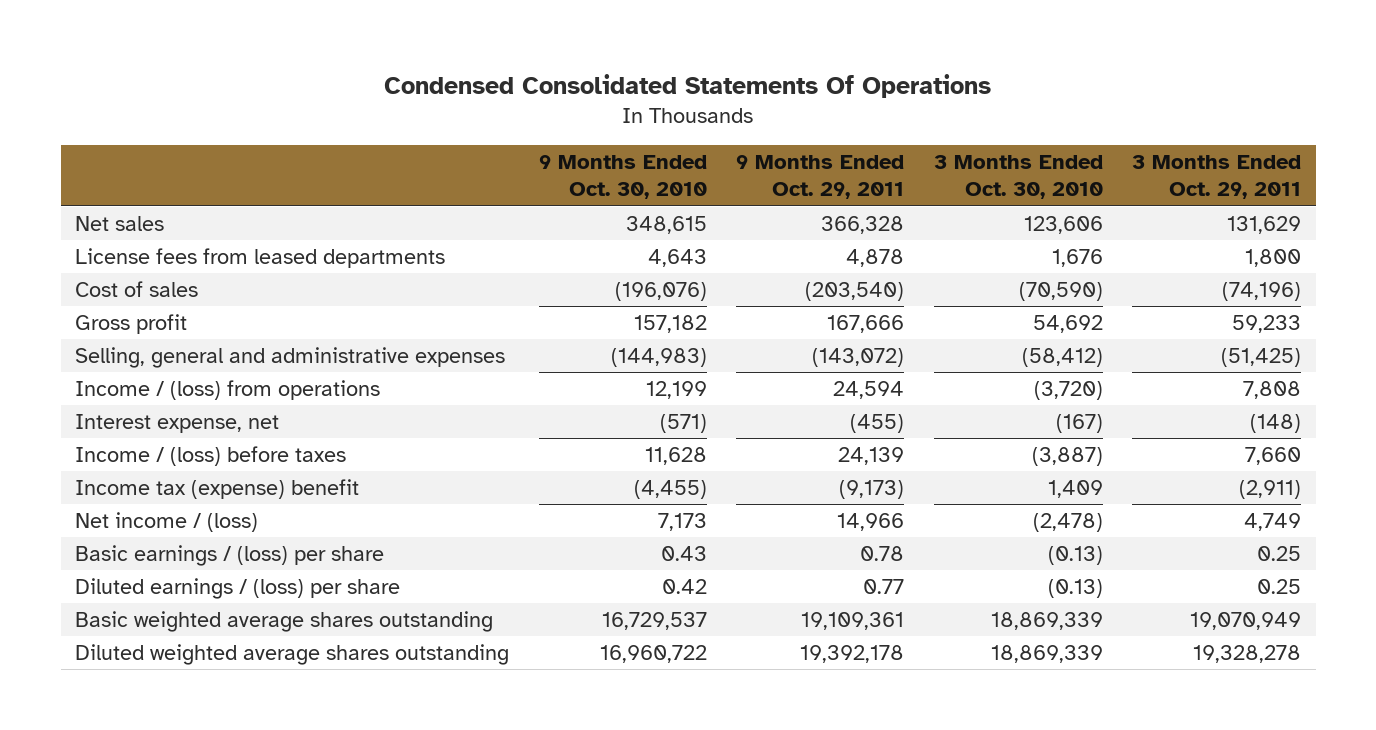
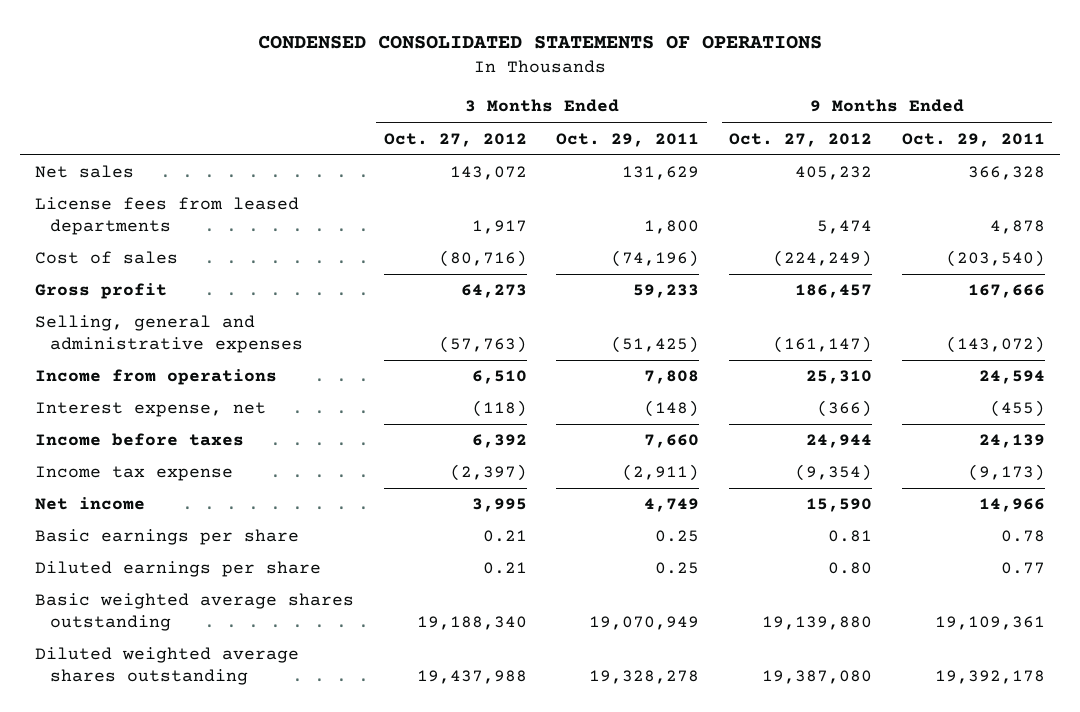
- Condensed Consolidated Statements Of Operations
+ CONDENSED CONSOLIDATED STATEMENTS OF OPERATIONS
- | 9 Months Ended Oct. 30, 2010 | 9 Months Ended Oct. 29, 2011 | 3 Months Ended Oct. 30, 2010 | 3 Months Ended Oct. 29, 2011
+ | 3 Months Ended Oct. 27, 2012 | 3 Months Ended Oct. 29, 2011 | 9 Months Ended Oct. 27, 2012 | 9 Months Ended Oct. 29, 2011
- Income / (loss) from operations | 12,199 | 24,594 | (3,720) | 7,808
+ Income from operations | 6,510 | 7,808 | 25,310 | 24,594
- Income / (loss) before taxes | 11,628 | 24,139 | (3,887) | 7,660
- Income tax (expense) benefit | (4,455) | (9,173) | 1,409 | (2,911)
- Net income / (loss) | 7,173 | 14,966 | (2,478) | 4,749
- Basic earnings / (loss) per share | 0.43 | 0.78 | (0.13) | 0.25
- Diluted earnings / (loss) per share | 0.42 | 0.77 | (0.13) | 0.25
+ Income before taxes | 6,392 | 7,660 | 24,944 | 24,139
+ Income tax expense | (2,397) | (2,911) | (9,354) | (9,173)
+ Net income | 3,995 | 4,749 | 15,590 | 14,966
+ Basic earnings per share | 0.21 | 0.25 | 0.81 | 0.78
+ Diluted earnings per share | 0.21 | 0.25 | 0.80 | 0.77

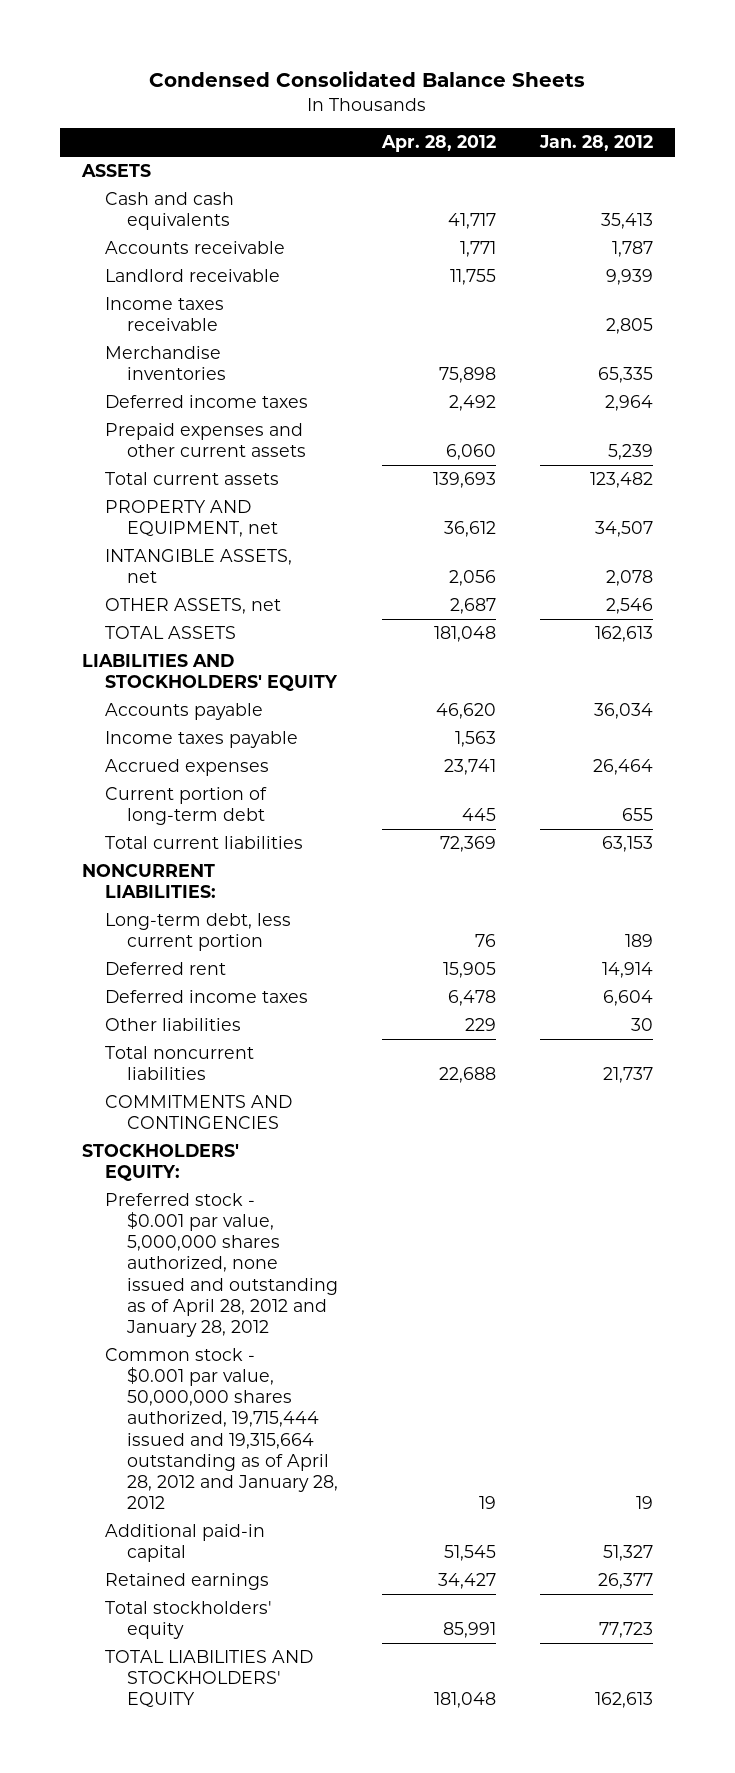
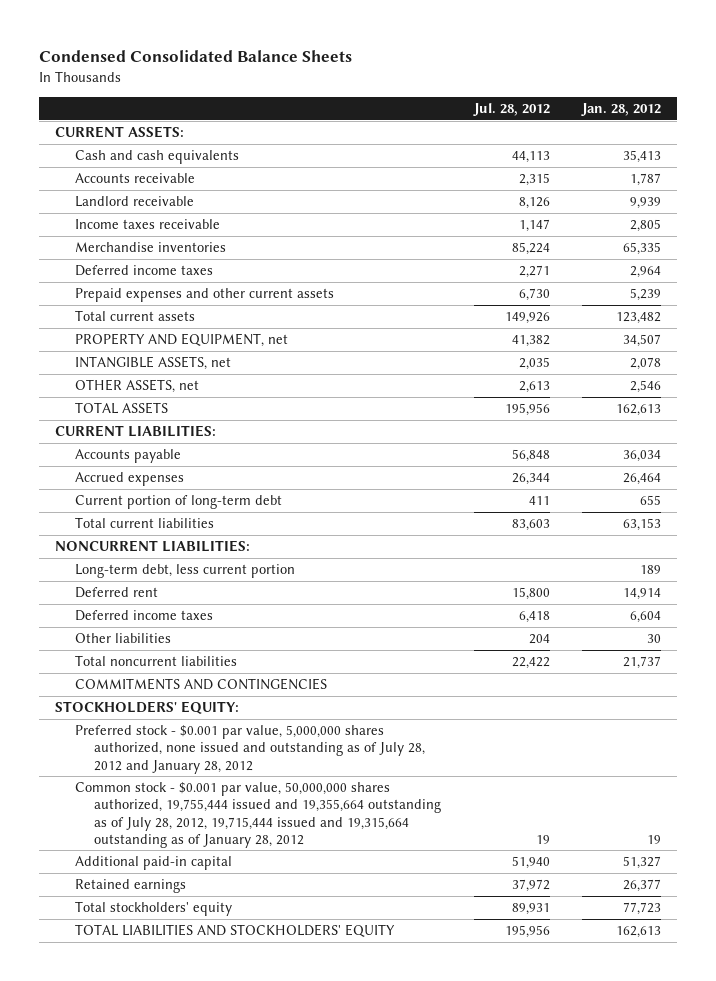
- | Apr. 28, 2012 | Jan. 28, 2012
+ | Jul. 28, 2012 | Jan. 28, 2012
- ASSETS
+ CURRENT ASSETS:
- LIABILITIES AND STOCKHOLDERS' EQUITY
+ CURRENT LIABILITIES:
- Income taxes payable | 1,563 |
- Preferred stock - $0.001 par value, 5,000,000 shares authorized, none issued and outstanding as of April 28, 2012 and January 28, 2012
- Common stock - $0.001 par value, 50,000,000 shares authorized, 19,715,444 issued and 19,315,664 outstanding as of April 28, 2012 and January 28, 2012 | 19 | 19
+ Preferred stock - $0.001 par value, 5,000,000 shares authorized, none issued and outstanding as of July 28, 2012 and January 28, 2012
+ Common stock - $0.001 par value, 50,000,000 shares authorized, 19,755,444 issued and 19,355,664 outstanding as of July 28, 2012, 19,715,444 issued and 19,315,664 outstanding as of January 28, 2012 | 19 | 19

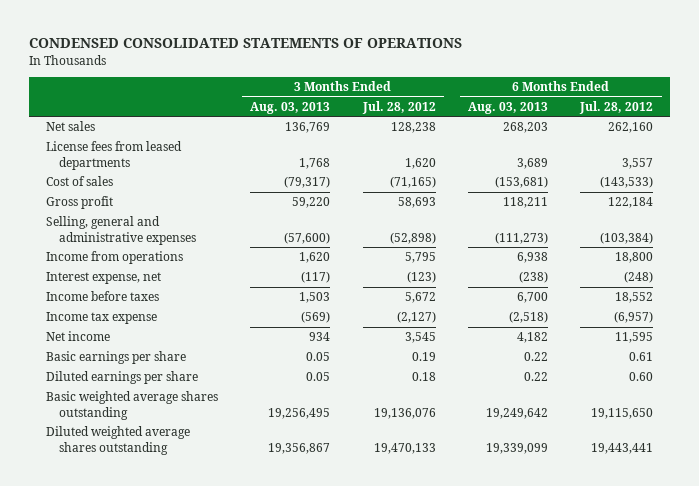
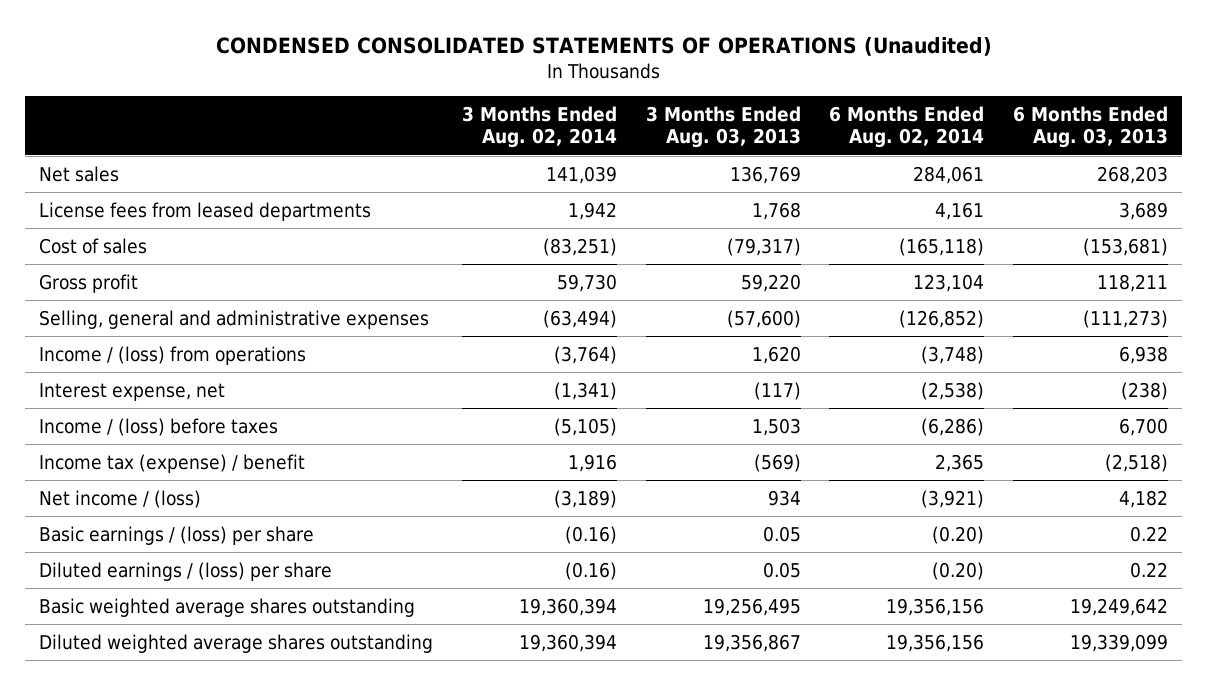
- CONDENSED CONSOLIDATED STATEMENTS OF OPERATIONS
+ CONDENSED CONSOLIDATED STATEMENTS OF OPERATIONS (Unaudited)
- | 3 Months Ended Aug. 03, 2013 | 3 Months Ended Jul. 28, 2012 | 6 Months Ended Aug. 03, 2013 | 6 Months Ended Jul. 28, 2012
+ | 3 Months Ended Aug. 02, 2014 | 3 Months Ended Aug. 03, 2013 | 6 Months Ended Aug. 02, 2014 | 6 Months Ended Aug. 03, 2013
- Income from operations | 1,620 | 5,795 | 6,938 | 18,800
+ Income / (loss) from operations | (3,764) | 1,620 | (3,748) | 6,938
- Income before taxes | 1,503 | 5,672 | 6,700 | 18,552
- Income tax expense | (569) | (2,127) | (2,518) | (6,957)
- Net income | 934 | 3,545 | 4,182 | 11,595
- Basic earnings per share | 0.05 | 0.19 | 0.22 | 0.61
- Diluted earnings per share | 0.05 | 0.18 | 0.22 | 0.60
+ Income / (loss) before taxes | (5,105) | 1,503 | (6,286) | 6,700
+ Income tax (expense) / benefit | 1,916 | (569) | 2,365 | (2,518)
+ Net income / (loss) | (3,189) | 934 | (3,921) | 4,182
+ Basic earnings / (loss) per share | (0.16) | 0.05 | (0.20) | 0.22
+ Diluted earnings / (loss) per share | (0.16) | 0.05 | (0.20) | 0.22

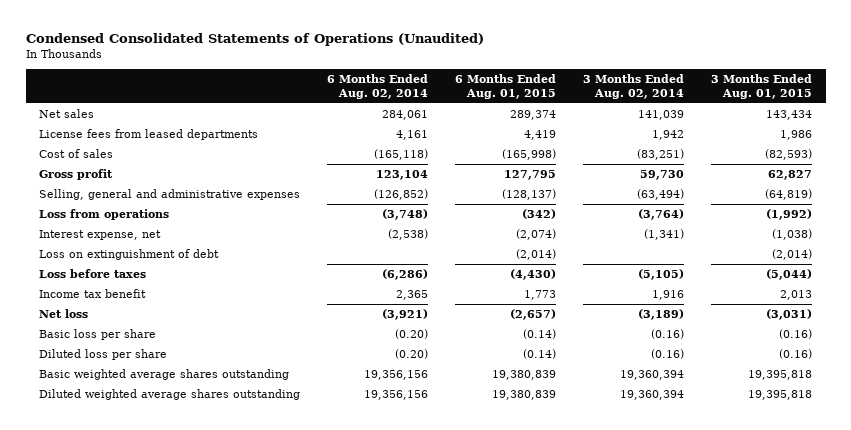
- CONDENSED CONSOLIDATED STATEMENTS OF OPERATIONS (Unaudited)
+ Condensed Consolidated Statements of Operations (Unaudited)
- | 3 Months Ended Aug. 02, 2014 | 3 Months Ended Aug. 03, 2013 | 6 Months Ended Aug. 02, 2014 | 6 Months Ended Aug. 03, 2013
+ | 6 Months Ended Aug. 02, 2014 | 6 Months Ended Aug. 01, 2015 | 3 Months Ended Aug. 02, 2014 | 3 Months Ended Aug. 01, 2015
- Income / (loss) from operations | (3,764) | 1,620 | (3,748) | 6,938
+ Loss from operations | (3,748) | (342) | (3,764) | (1,992)
- Income / (loss) before taxes | (5,105) | 1,503 | (6,286) | 6,700
- Income tax (expense) / benefit | 1,916 | (569) | 2,365 | (2,518)
- Net income / (loss) | (3,189) | 934 | (3,921) | 4,182
- Basic earnings / (loss) per share | (0.16) | 0.05 | (0.20) | 0.22
- Diluted earnings / (loss) per share | (0.16) | 0.05 | (0.20) | 0.22
+ Loss on extinguishment of debt | | (2,014) | | (2,014)
+ Loss before taxes | (6,286) | (4,430) | (5,105) | (5,044)
+ Income tax benefit | 2,365 | 1,773 | 1,916 | 2,013
+ Net loss | (3,921) | (2,657) | (3,189) | (3,031)
+ Basic loss per share | (0.20) | (0.14) | (0.16) | (0.16)
+ Diluted loss per share | (0.20) | (0.14) | (0.16) | (0.16)

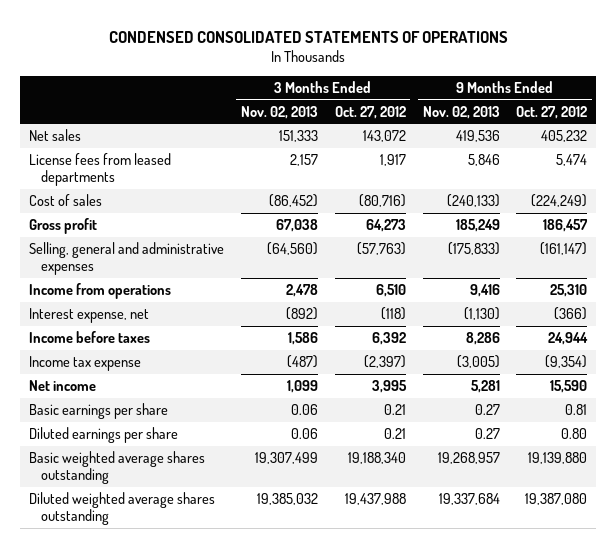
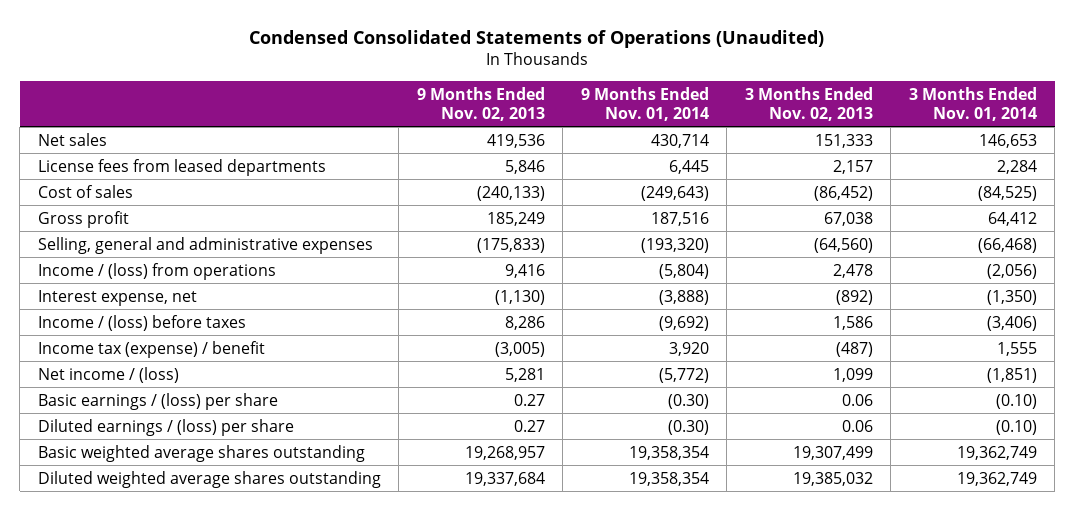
- CONDENSED CONSOLIDATED STATEMENTS OF OPERATIONS
+ Condensed Consolidated Statements of Operations (Unaudited)
- | 3 Months Ended Nov. 02, 2013 | 3 Months Ended Oct. 27, 2012 | 9 Months Ended Nov. 02, 2013 | 9 Months Ended Oct. 27, 2012
+ | 9 Months Ended Nov. 02, 2013 | 9 Months Ended Nov. 01, 2014 | 3 Months Ended Nov. 02, 2013 | 3 Months Ended Nov. 01, 2014
- Income from operations | 2,478 | 6,510 | 9,416 | 25,310
+ Income / (loss) from operations | 9,416 | (5,804) | 2,478 | (2,056)
- Income before taxes | 1,586 | 6,392 | 8,286 | 24,944
- Income tax expense | (487) | (2,397) | (3,005) | (9,354)
- Net income | 1,099 | 3,995 | 5,281 | 15,590
- Basic earnings per share | 0.06 | 0.21 | 0.27 | 0.81
- Diluted earnings per share | 0.06 | 0.21 | 0.27 | 0.80
+ Income / (loss) before taxes | 8,286 | (9,692) | 1,586 | (3,406)
+ Income tax (expense) / benefit | (3,005) | 3,920 | (487) | 1,555
+ Net income / (loss) | 5,281 | (5,772) | 1,099 | (1,851)
+ Basic earnings / (loss) per share | 0.27 | (0.30) | 0.06 | (0.10)
+ Diluted earnings / (loss) per share | 0.27 | (0.30) | 0.06 | (0.10)

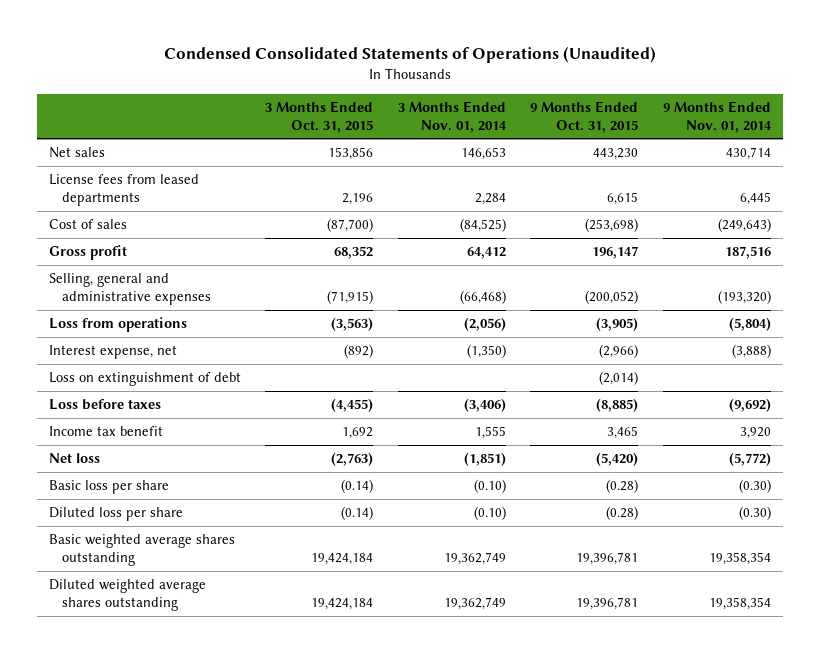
- | 9 Months Ended Nov. 02, 2013 | 9 Months Ended Nov. 01, 2014 | 3 Months Ended Nov. 02, 2013 | 3 Months Ended Nov. 01, 2014
+ | 3 Months Ended Oct. 31, 2015 | 3 Months Ended Nov. 01, 2014 | 9 Months Ended Oct. 31, 2015 | 9 Months Ended Nov. 01, 2014
- Income / (loss) from operations | 9,416 | (5,804) | 2,478 | (2,056)
+ Loss from operations | (3,563) | (2,056) | (3,905) | (5,804)
- Income / (loss) before taxes | 8,286 | (9,692) | 1,586 | (3,406)
- Income tax (expense) / benefit | (3,005) | 3,920 | (487) | 1,555
- Net income / (loss) | 5,281 | (5,772) | 1,099 | (1,851)
- Basic earnings / (loss) per share | 0.27 | (0.30) | 0.06 | (0.10)
- Diluted earnings / (loss) per share | 0.27 | (0.30) | 0.06 | (0.10)
+ Loss on extinguishment of debt | | | (2,014) |
+ Loss before taxes | (4,455) | (3,406) | (8,885) | (9,692)
+ Income tax benefit | 1,692 | 1,555 | 3,465 | 3,920
+ Net loss | (2,763) | (1,851) | (5,420) | (5,772)
+ Basic loss per share | (0.14) | (0.10) | (0.28) | (0.30)
+ Diluted loss per share | (0.14) | (0.10) | (0.28) | (0.30)

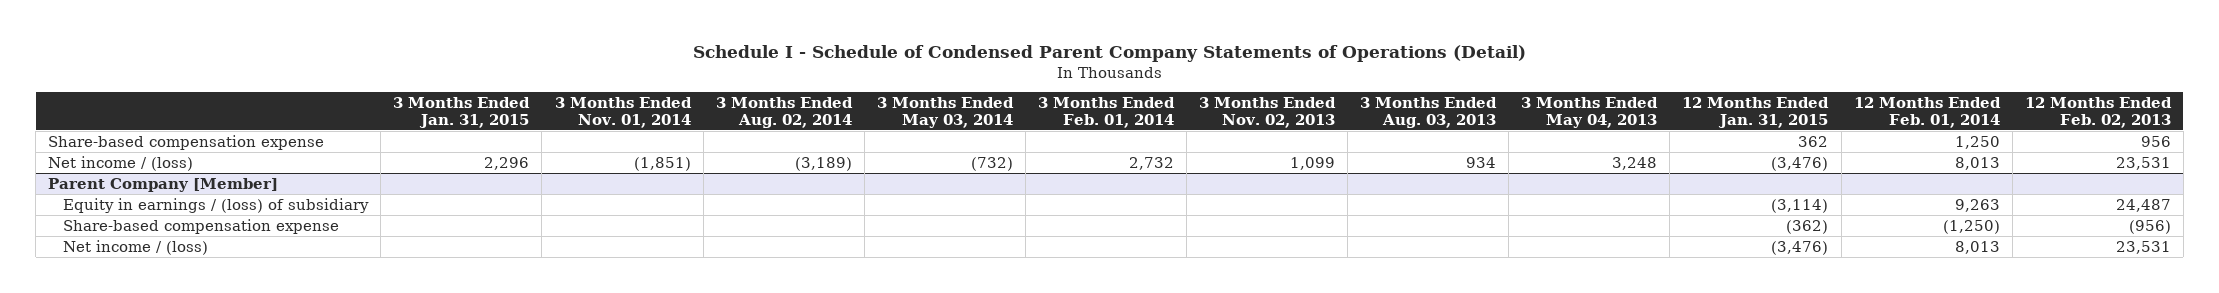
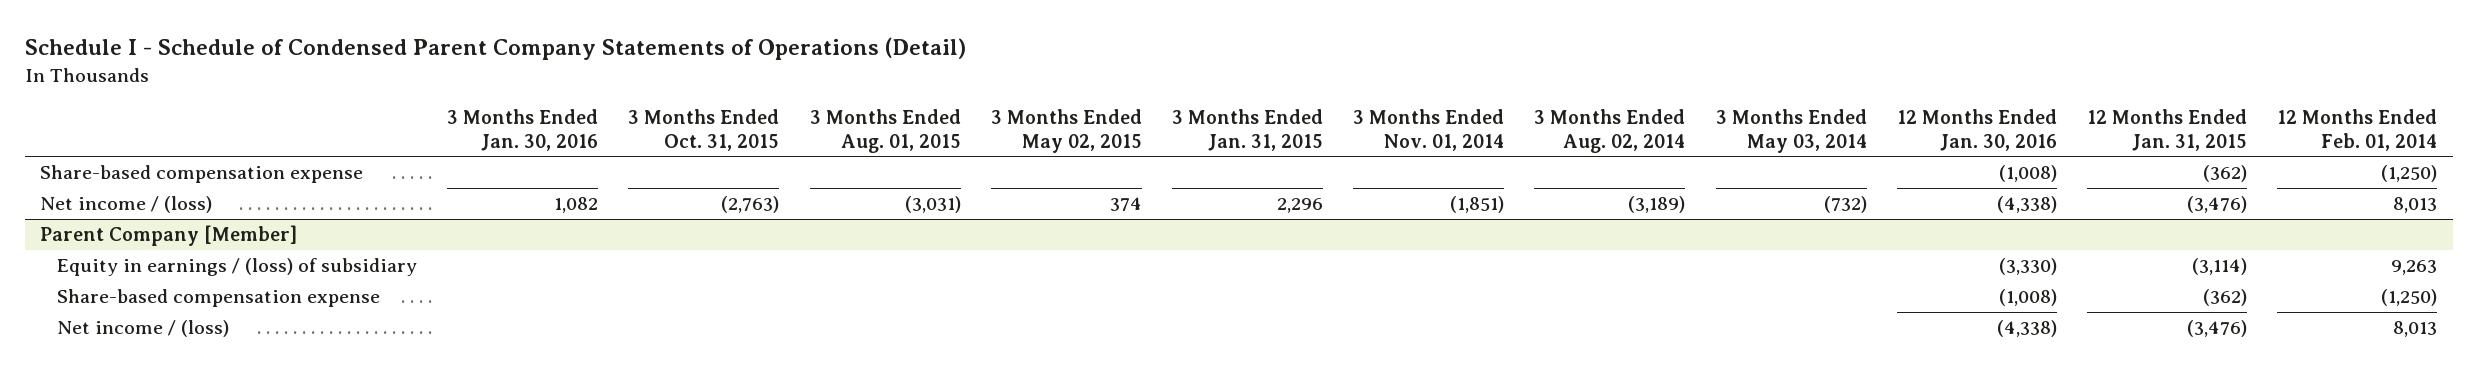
- | 3 Months Ended Jan. 31, 2015 | 3 Months Ended Nov. 01, 2014 | 3 Months Ended Aug. 02, 2014 | 3 Months Ended May 03, 2014 | 3 Months Ended Feb. 01, 2014 | 3 Months Ended Nov. 02, 2013 | 3 Months Ended Aug. 03, 2013 | 3 Months Ended May 04, 2013 | 12 Months Ended Jan. 31, 2015 | 12 Months Ended Feb. 01, 2014 | 12 Months Ended Feb. 02, 2013
+ | 3 Months Ended Jan. 30, 2016 | 3 Months Ended Oct. 31, 2015 | 3 Months Ended Aug. 01, 2015 | 3 Months Ended May 02, 2015 | 3 Months Ended Jan. 31, 2015 | 3 Months Ended Nov. 01, 2014 | 3 Months Ended Aug. 02, 2014 | 3 Months Ended May 03, 2014 | 12 Months Ended Jan. 30, 2016 | 12 Months Ended Jan. 31, 2015 | 12 Months Ended Feb. 01, 2014
- Share-based compensation expense | | | | | | | | | 362 | 1,250 | 956
+ Share-based compensation expense | | | | | | | | | (1,008) | (362) | (1,250)

